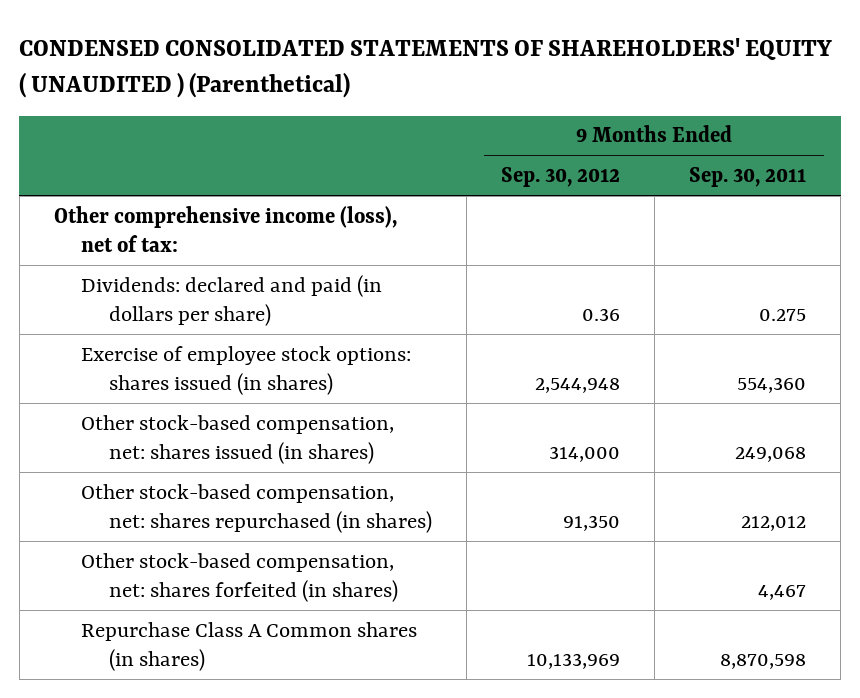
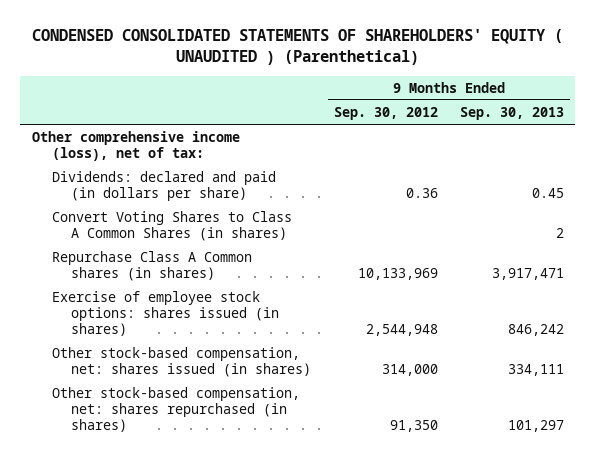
- | 9 Months Ended Sep. 30, 2012 | 9 Months Ended Sep. 30, 2011
+ | 9 Months Ended Sep. 30, 2012 | 9 Months Ended Sep. 30, 2013
+ Convert Voting Shares to Class A Common Shares (in shares) | | 2
moved up: Repurchase Class A Common shares (in shares) | 10,133,969 | 3,917,471
- Other stock-based compensation, net: shares forfeited (in shares) | | 4,467

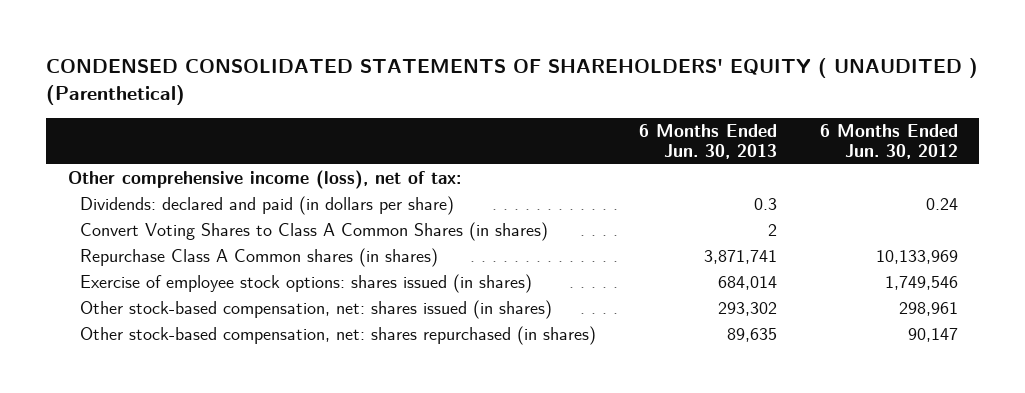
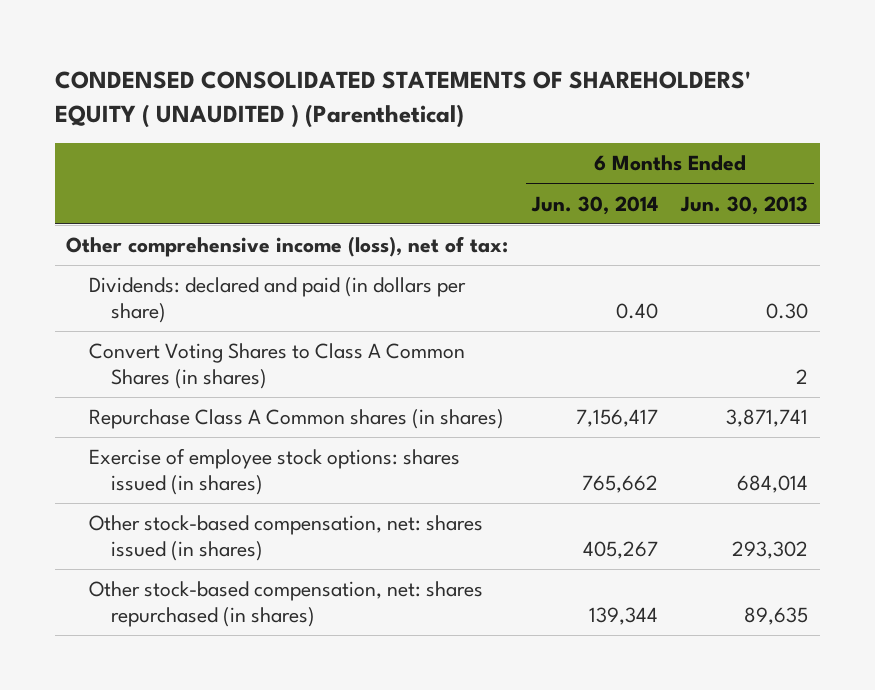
- | 6 Months Ended Jun. 30, 2013 | 6 Months Ended Jun. 30, 2012
+ | 6 Months Ended Jun. 30, 2014 | 6 Months Ended Jun. 30, 2013
- Dividends: declared and paid (in dollars per share) | 0.3 | 0.24
+ Dividends: declared and paid (in dollars per share) | 0.40 | 0.30

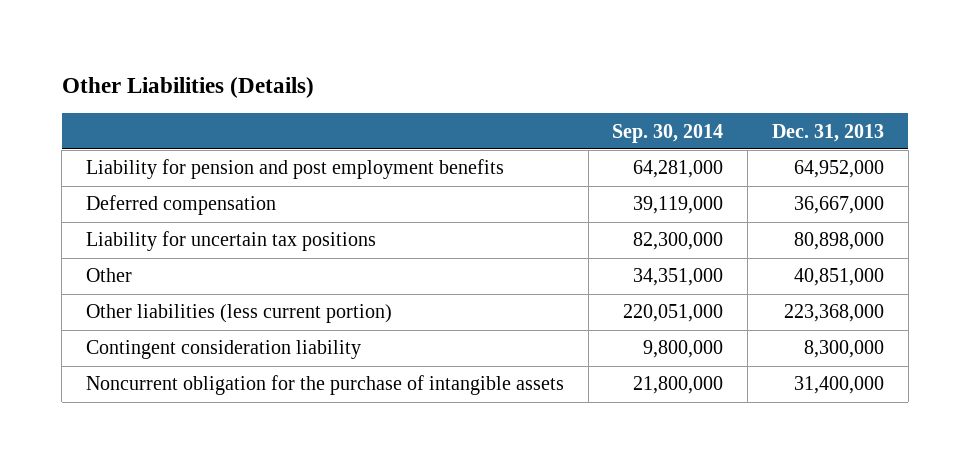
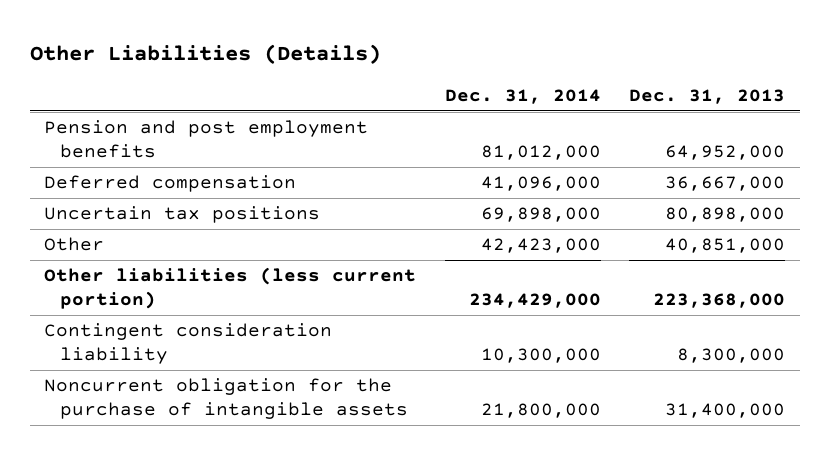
- | Sep. 30, 2014 | Dec. 31, 2013
+ | Dec. 31, 2014 | Dec. 31, 2013
- Liability for pension and post employment benefits | 64,281,000 | 64,952,000
+ Pension and post employment benefits | 81,012,000 | 64,952,000
- Liability for uncertain tax positions | 82,300,000 | 80,898,000
+ Uncertain tax positions | 69,898,000 | 80,898,000

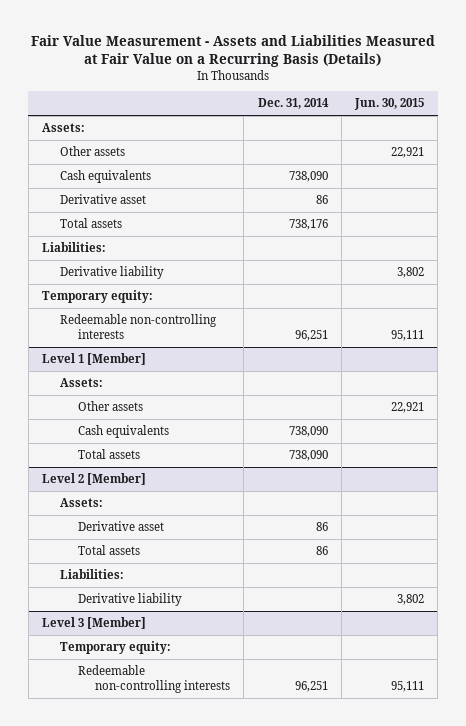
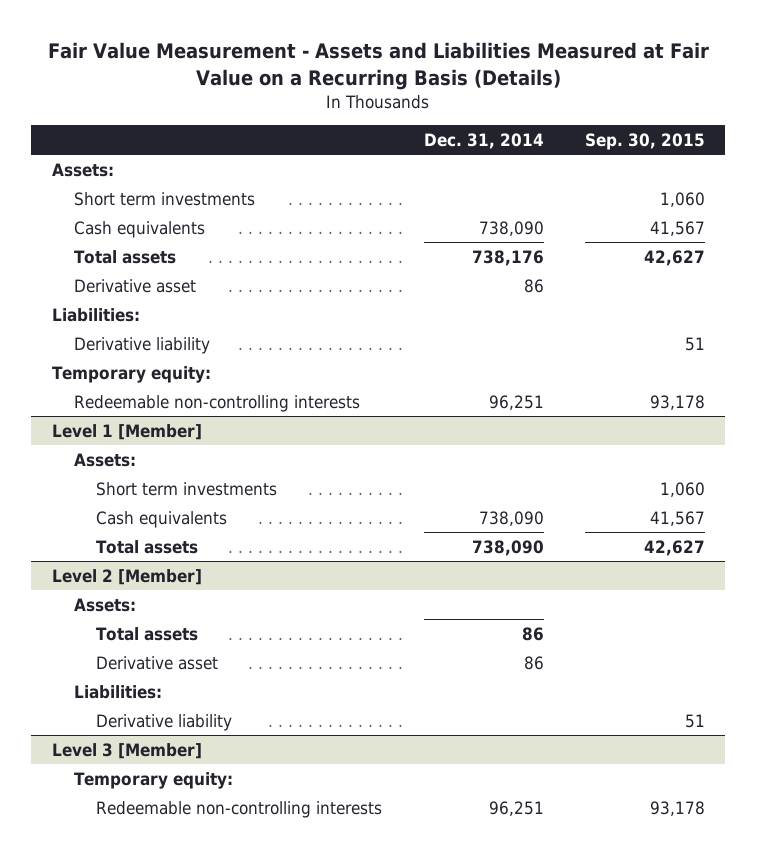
- | Dec. 31, 2014 | Jun. 30, 2015
+ | Dec. 31, 2014 | Sep. 30, 2015
- Other assets | | 22,921
+ Short term investments | | 1,060
moved down: Derivative asset | 86 |
@ Level 1 [Member]
- Other assets | | 22,921
+ Short term investments | | 1,060
@ Level 2 [Member]
moved down: Derivative asset | 86 |

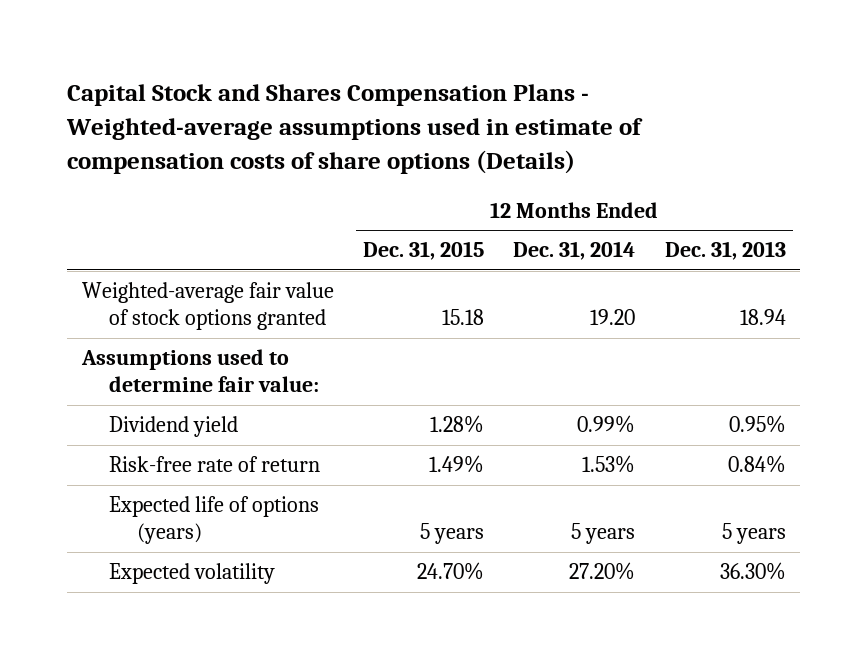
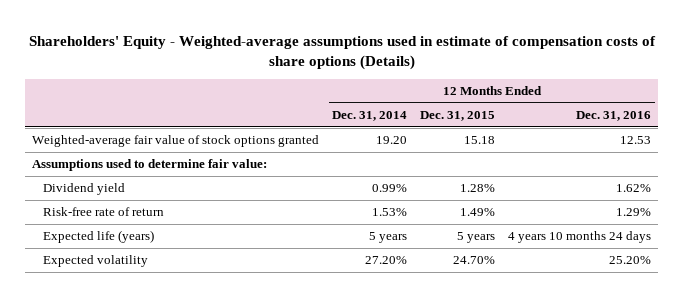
- Capital Stock and Shares Compensation Plans - Weighted-average assumptions used in estimate of compensation costs of share options (Details)
+ Shareholders' Equity - Weighted-average assumptions used in estimate of compensation costs of share options (Details)
- | 12 Months Ended Dec. 31, 2015 | 12 Months Ended Dec. 31, 2014 | 12 Months Ended Dec. 31, 2013
+ | 12 Months Ended Dec. 31, 2014 | 12 Months Ended Dec. 31, 2015 | 12 Months Ended Dec. 31, 2016
- Expected life of options (years) | 5 years | 5 years | 5 years
+ Expected life (years) | 5 years | 5 years | 4 years 10 months 24 days

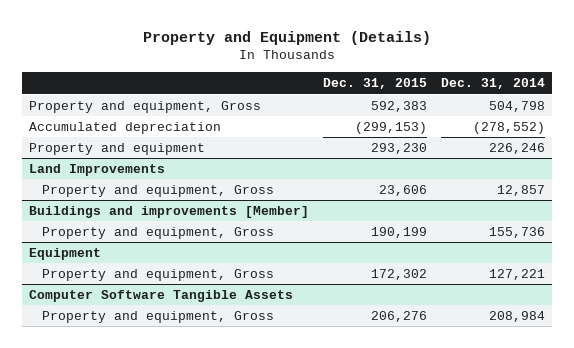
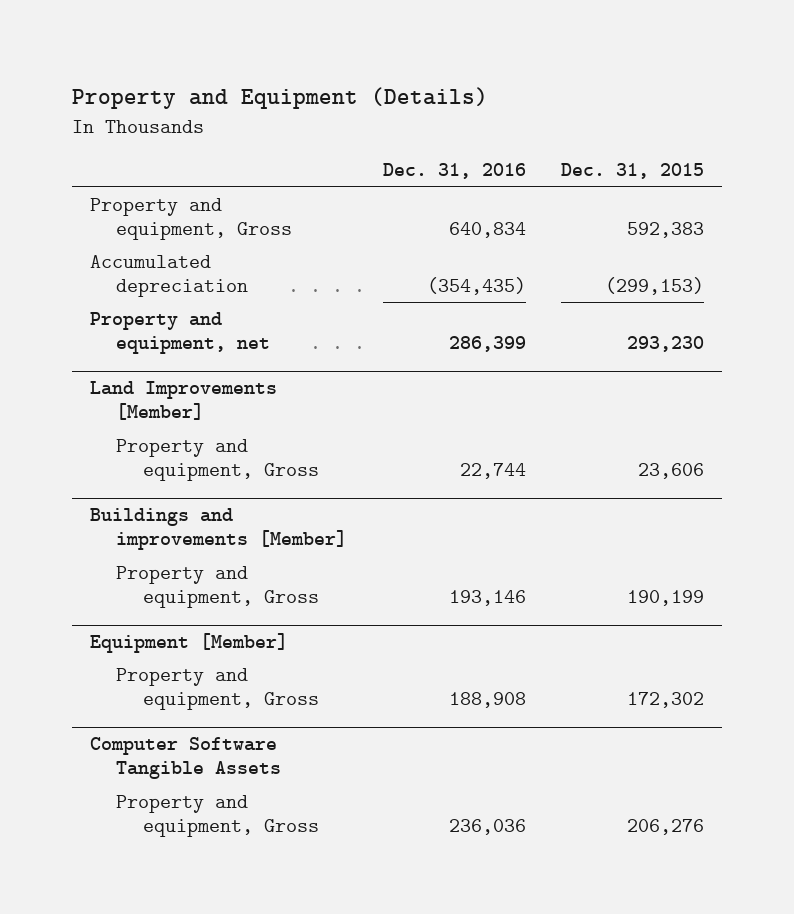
- | Dec. 31, 2015 | Dec. 31, 2014
+ | Dec. 31, 2016 | Dec. 31, 2015
- Property and equipment | 293,230 | 226,246
- Land Improvements
+ Property and equipment, net | 286,399 | 293,230
+ Land Improvements [Member]
- Equipment
+ Equipment [Member]

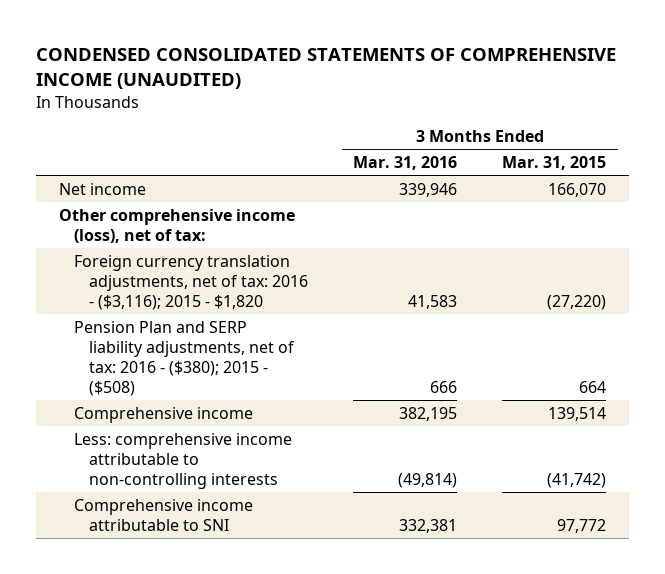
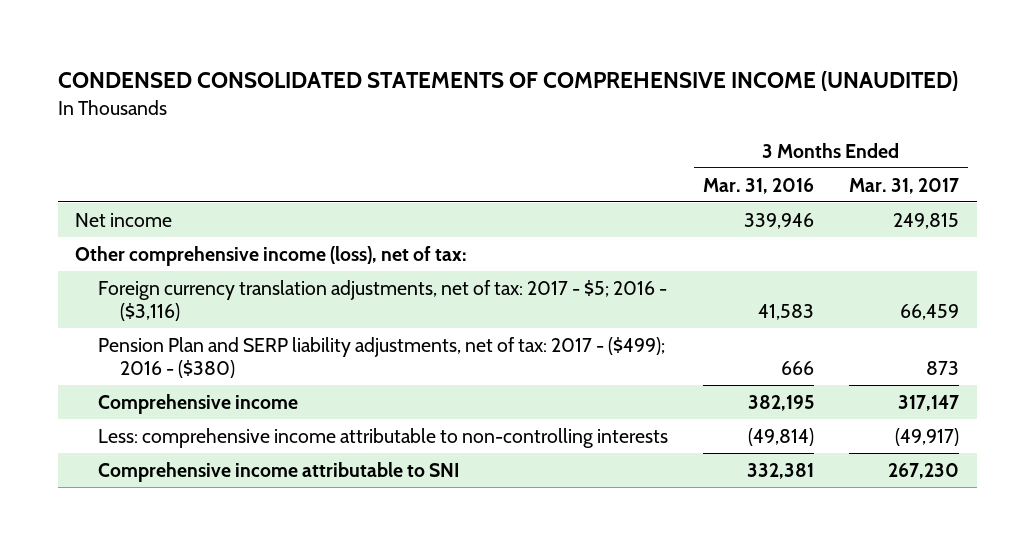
- | 3 Months Ended Mar. 31, 2016 | 3 Months Ended Mar. 31, 2015
+ | 3 Months Ended Mar. 31, 2016 | 3 Months Ended Mar. 31, 2017
- Foreign currency translation adjustments, net of tax: 2016 - ($3,116); 2015 - $1,820 | 41,583 | (27,220)
- Pension Plan and SERP liability adjustments, net of tax: 2016 - ($380); 2015 - ($508) | 666 | 664
+ Foreign currency translation adjustments, net of tax: 2017 - $5; 2016 - ($3,116) | 41,583 | 66,459
+ Pension Plan and SERP liability adjustments, net of tax: 2017 - ($499); 2016 - ($380) | 666 | 873

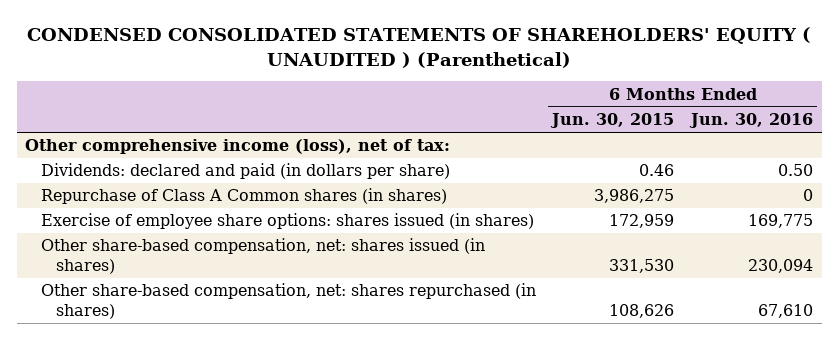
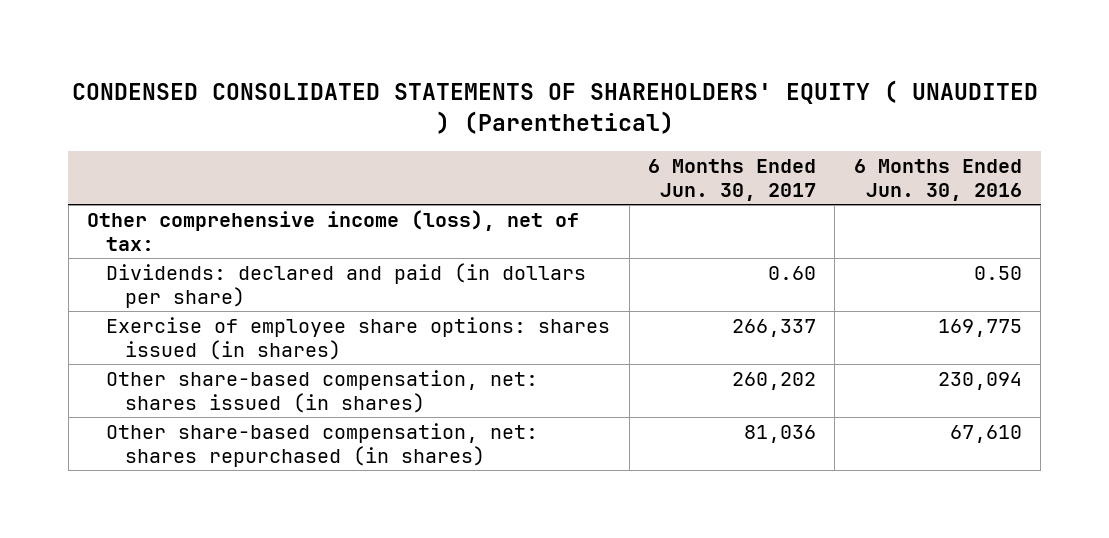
- | 6 Months Ended Jun. 30, 2015 | 6 Months Ended Jun. 30, 2016
+ | 6 Months Ended Jun. 30, 2017 | 6 Months Ended Jun. 30, 2016
- Repurchase of Class A Common shares (in shares) | 3,986,275 | 0

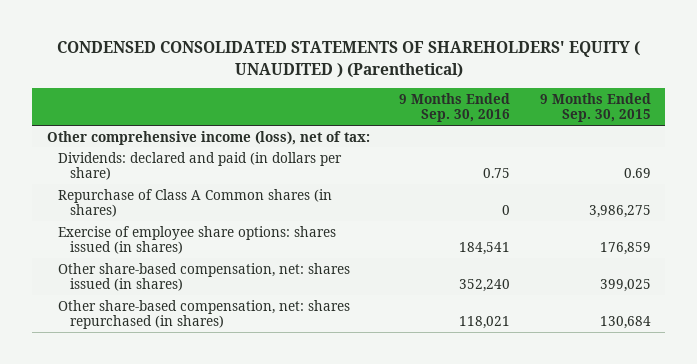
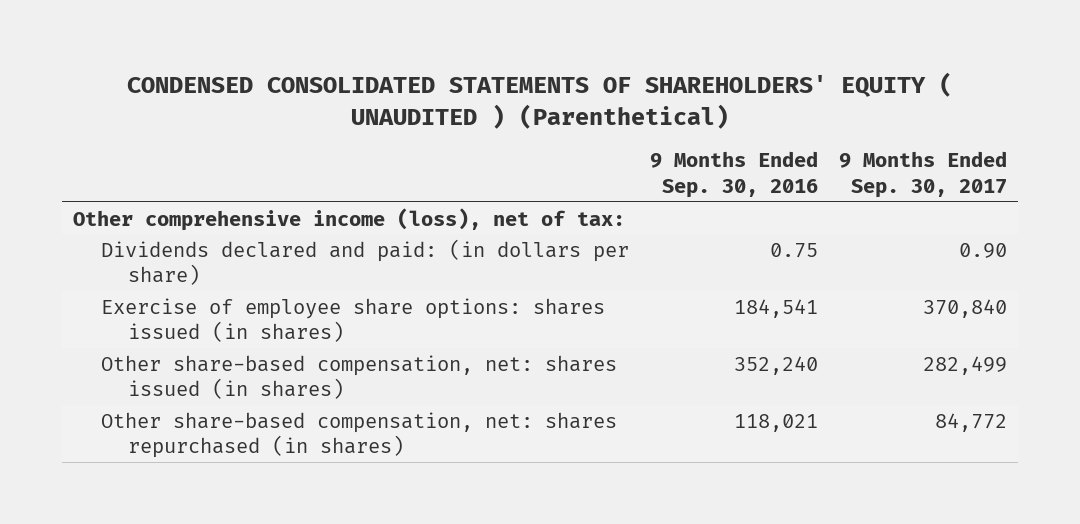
- | 9 Months Ended Sep. 30, 2016 | 9 Months Ended Sep. 30, 2015
+ | 9 Months Ended Sep. 30, 2016 | 9 Months Ended Sep. 30, 2017
- Dividends: declared and paid (in dollars per share) | 0.75 | 0.69
- Repurchase of Class A Common shares (in shares) | 0 | 3,986,275
+ Dividends declared and paid: (in dollars per share) | 0.75 | 0.90

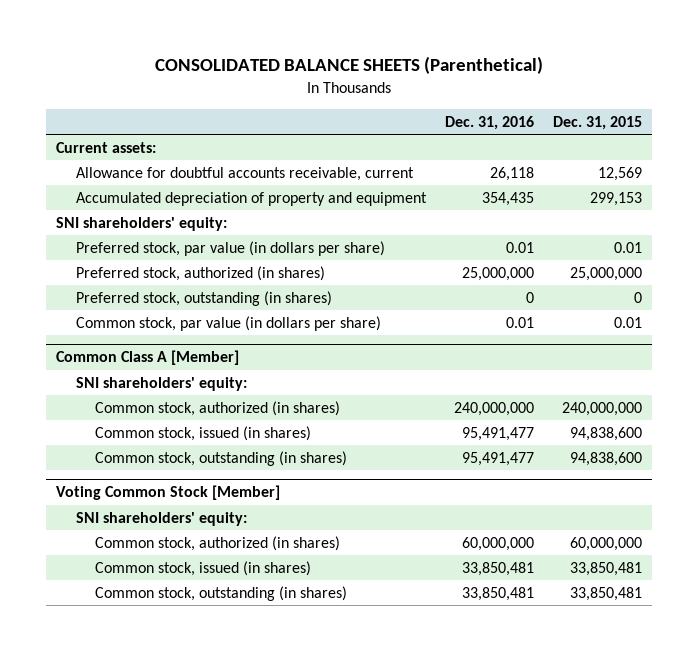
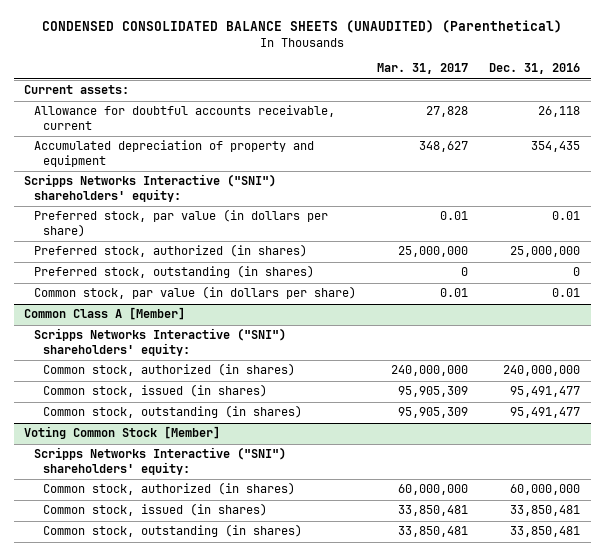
- CONSOLIDATED BALANCE SHEETS (Parenthetical)
+ CONDENSED CONSOLIDATED BALANCE SHEETS (UNAUDITED) (Parenthetical)
- | Dec. 31, 2016 | Dec. 31, 2015
+ | Mar. 31, 2017 | Dec. 31, 2016
- SNI shareholders' equity:
+ Scripps Networks Interactive ("SNI") shareholders' equity:
@ Common Class A [Member]
- SNI shareholders' equity:
+ Scripps Networks Interactive ("SNI") shareholders' equity:
@ Voting Common Stock [Member]
- SNI shareholders' equity:
+ Scripps Networks Interactive ("SNI") shareholders' equity:

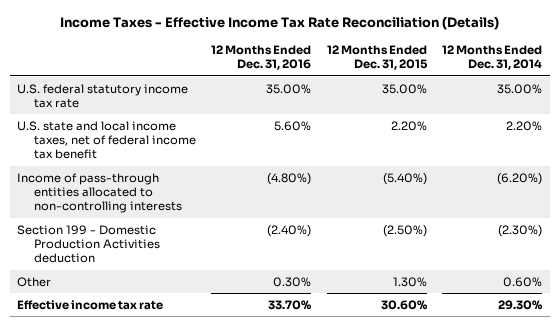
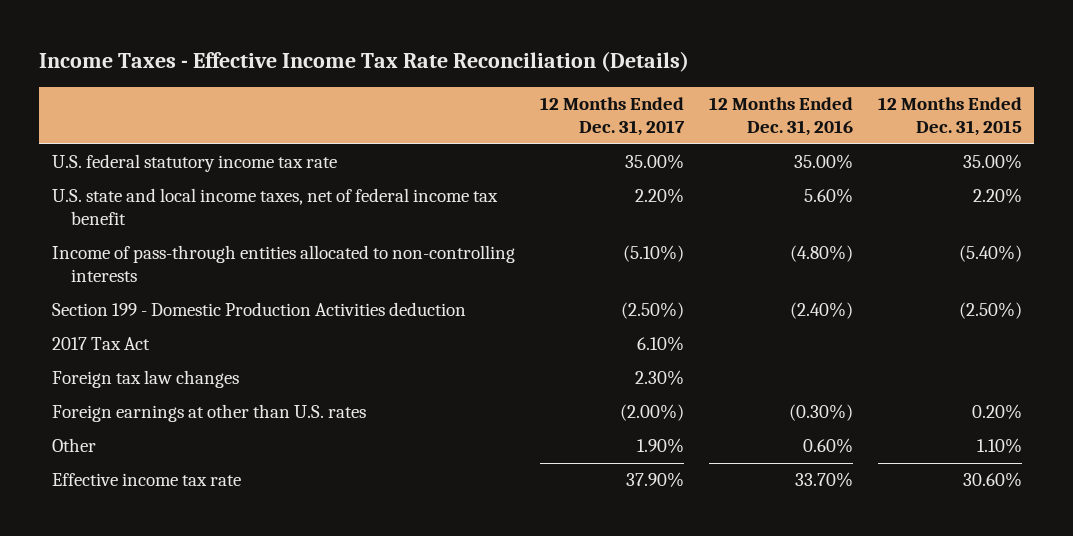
- | 12 Months Ended Dec. 31, 2016 | 12 Months Ended Dec. 31, 2015 | 12 Months Ended Dec. 31, 2014
+ | 12 Months Ended Dec. 31, 2017 | 12 Months Ended Dec. 31, 2016 | 12 Months Ended Dec. 31, 2015
- Other | 0.30% | 1.30% | 0.60%
+ 2017 Tax Act | 6.10% | |
+ Foreign tax law changes | 2.30% | |
+ Foreign earnings at other than U.S. rates | (2.00%) | (0.30%) | 0.20%
+ Other | 1.90% | 0.60% | 1.10%

